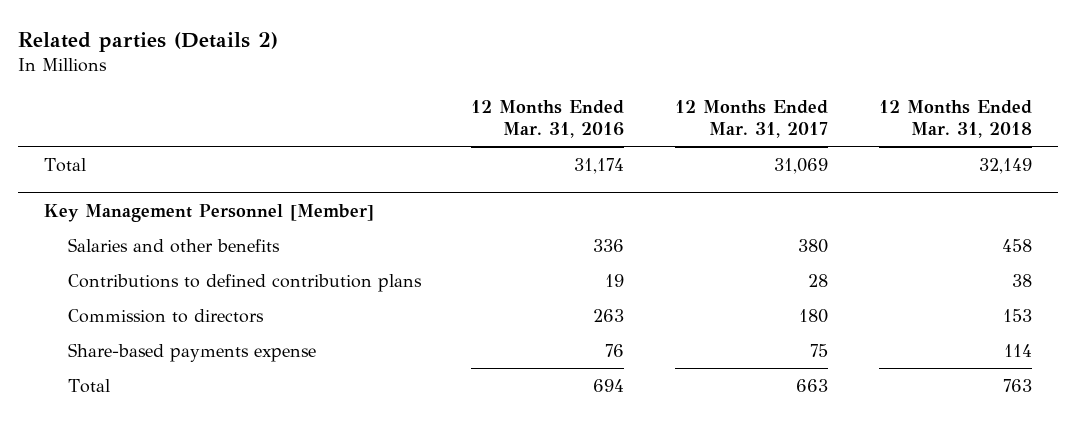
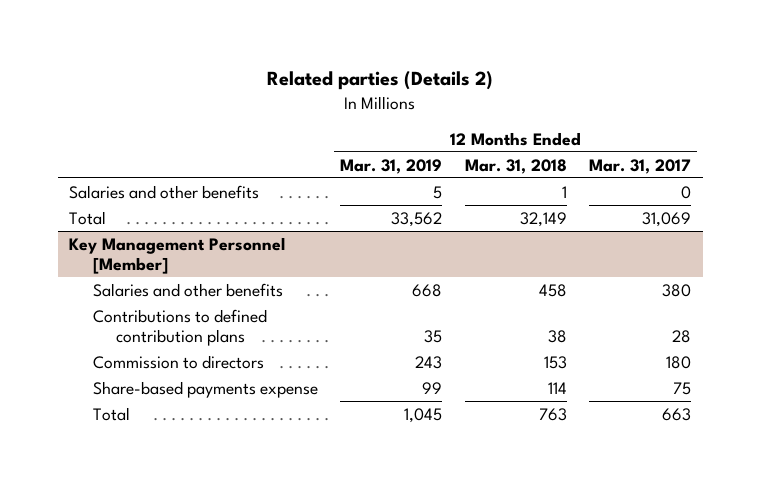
- | 12 Months Ended Mar. 31, 2016 | 12 Months Ended Mar. 31, 2017 | 12 Months Ended Mar. 31, 2018
+ | 12 Months Ended Mar. 31, 2019 | 12 Months Ended Mar. 31, 2018 | 12 Months Ended Mar. 31, 2017
+ Salaries and other benefits | 5 | 1 | 0

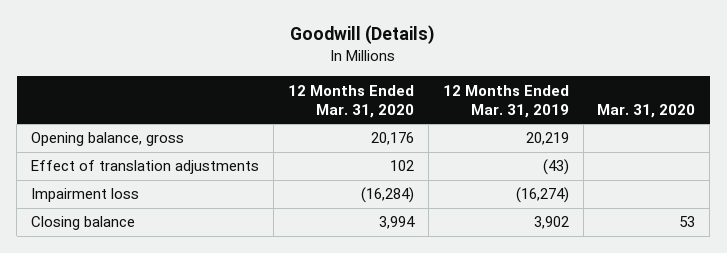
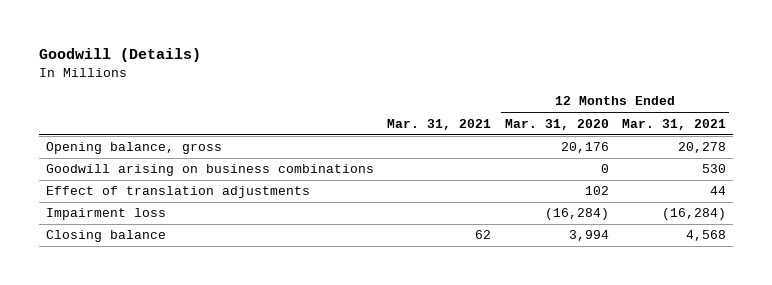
- | 12 Months Ended Mar. 31, 2020 | 12 Months Ended Mar. 31, 2019 | Mar. 31, 2020
+ | Mar. 31, 2021 | 12 Months Ended Mar. 31, 2020 | 12 Months Ended Mar. 31, 2021
+ Goodwill arising on business combinations | | 0 | 530

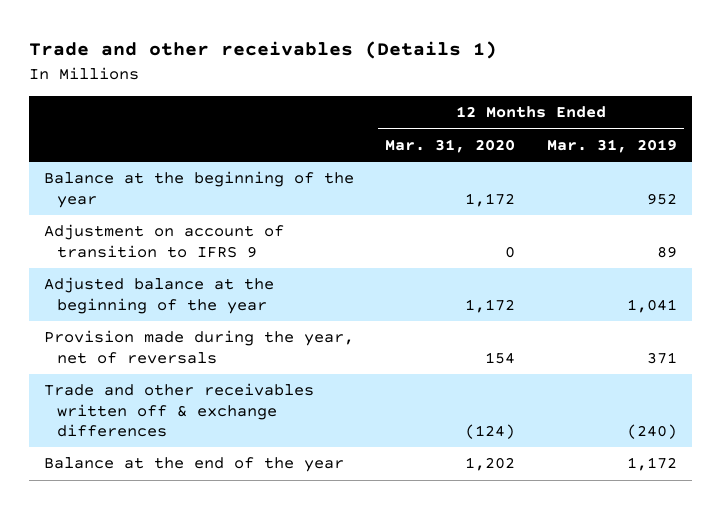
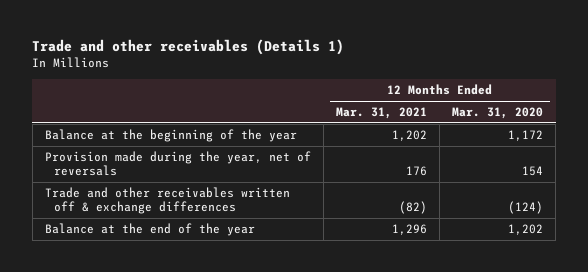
- | 12 Months Ended Mar. 31, 2020 | 12 Months Ended Mar. 31, 2019
+ | 12 Months Ended Mar. 31, 2021 | 12 Months Ended Mar. 31, 2020
- Adjustment on account of transition to IFRS 9 | 0 | 89
- Adjusted balance at the beginning of the year | 1,172 | 1,041

